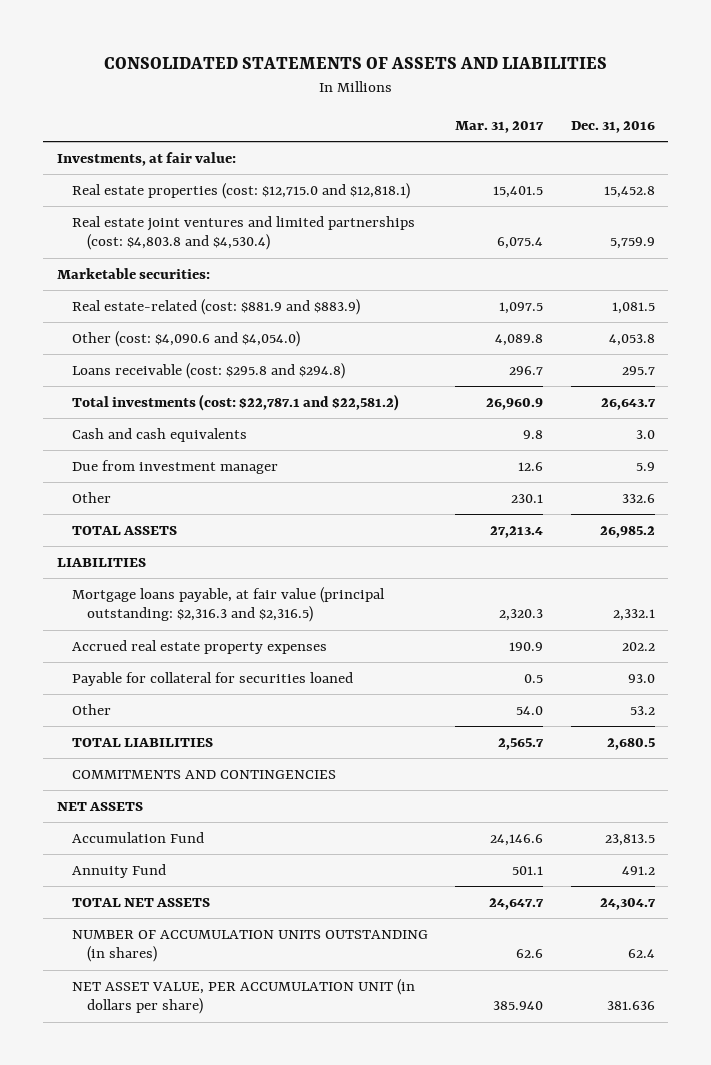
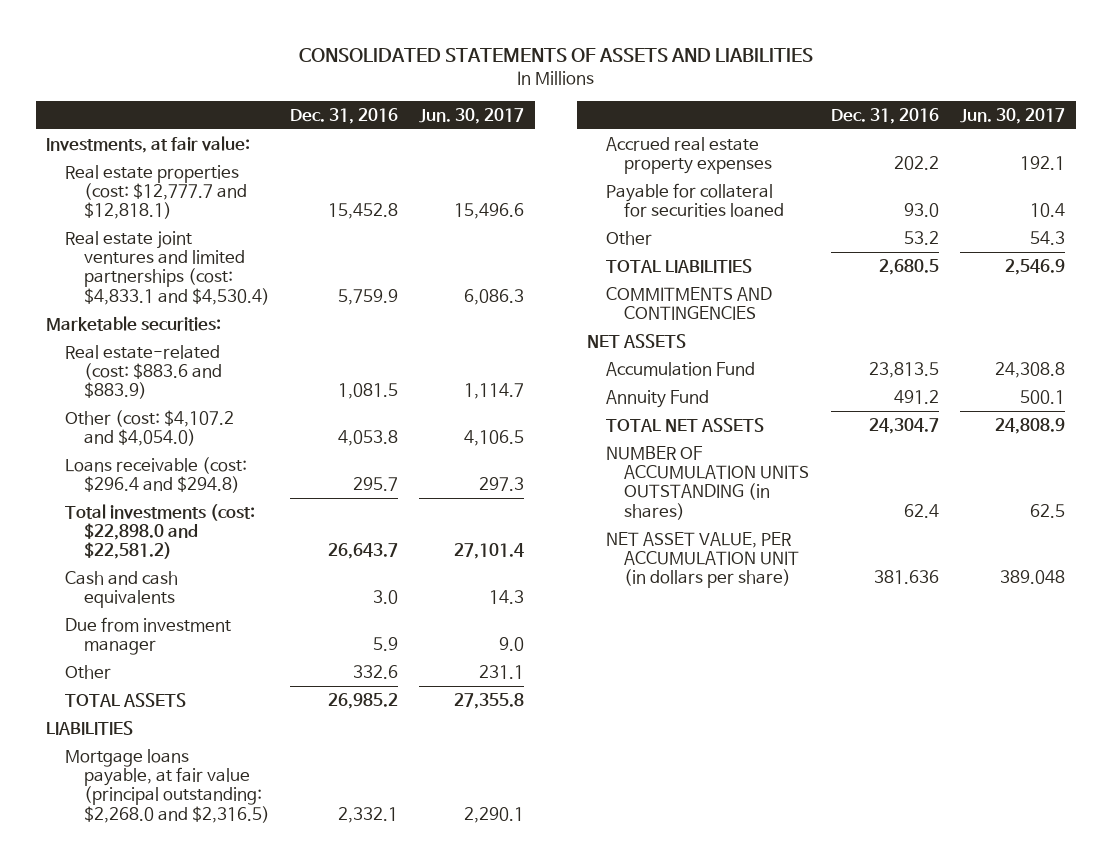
- | Mar. 31, 2017 | Dec. 31, 2016
+ | Dec. 31, 2016 | Jun. 30, 2017
- Real estate properties (cost: $12,715.0 and $12,818.1) | 15,401.5 | 15,452.8
- Real estate joint ventures and limited partnerships (cost: $4,803.8 and $4,530.4) | 6,075.4 | 5,759.9
+ Real estate properties (cost: $12,777.7 and $12,818.1) | 15,452.8 | 15,496.6
+ Real estate joint ventures and limited partnerships (cost: $4,833.1 and $4,530.4) | 5,759.9 | 6,086.3
- Real estate-related (cost: $881.9 and $883.9) | 1,097.5 | 1,081.5
- Other (cost: $4,090.6 and $4,054.0) | 4,089.8 | 4,053.8
- Loans receivable (cost: $295.8 and $294.8) | 296.7 | 295.7
- Total investments (cost: $22,787.1 and $22,581.2) | 26,960.9 | 26,643.7
+ Real estate-related (cost: $883.6 and $883.9) | 1,081.5 | 1,114.7
+ Other (cost: $4,107.2 and $4,054.0) | 4,053.8 | 4,106.5
+ Loans receivable (cost: $296.4 and $294.8) | 295.7 | 297.3
+ Total investments (cost: $22,898.0 and $22,581.2) | 26,643.7 | 27,101.4
- Mortgage loans payable, at fair value (principal outstanding: $2,316.3 and $2,316.5) | 2,320.3 | 2,332.1
+ Mortgage loans payable, at fair value (principal outstanding: $2,268.0 and $2,316.5) | 2,332.1 | 2,290.1

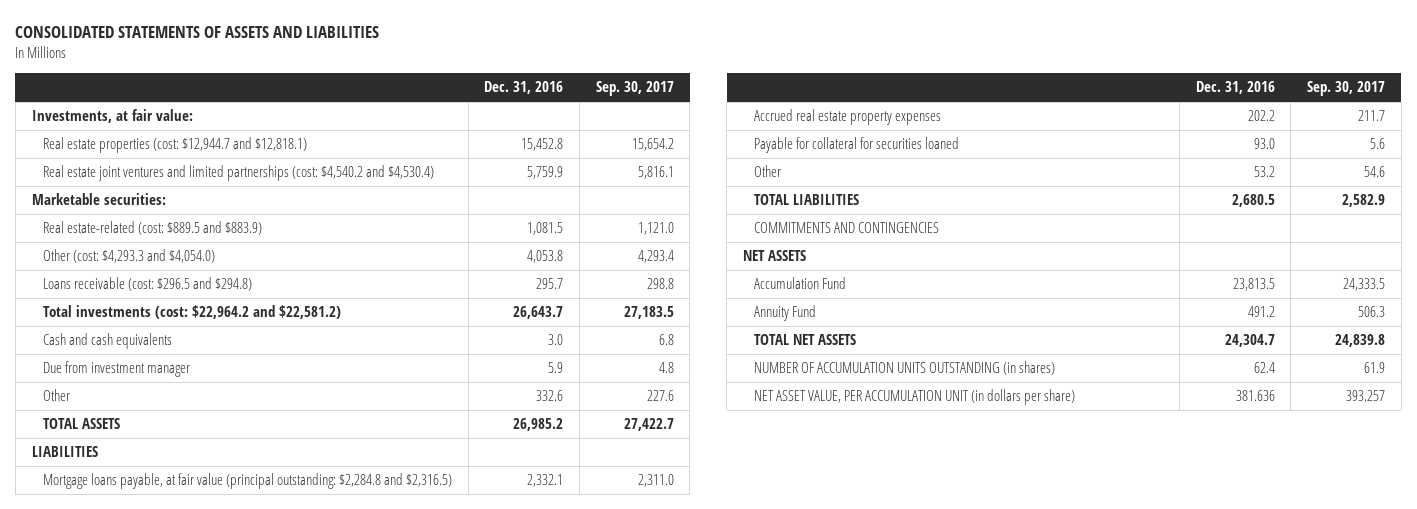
- | Dec. 31, 2016 | Jun. 30, 2017
+ | Dec. 31, 2016 | Sep. 30, 2017
- Real estate properties (cost: $12,777.7 and $12,818.1) | 15,452.8 | 15,496.6
- Real estate joint ventures and limited partnerships (cost: $4,833.1 and $4,530.4) | 5,759.9 | 6,086.3
+ Real estate properties (cost: $12,944.7 and $12,818.1) | 15,452.8 | 15,654.2
+ Real estate joint ventures and limited partnerships (cost: $4,540.2 and $4,530.4) | 5,759.9 | 5,816.1
- Real estate-related (cost: $883.6 and $883.9) | 1,081.5 | 1,114.7
- Other (cost: $4,107.2 and $4,054.0) | 4,053.8 | 4,106.5
- Loans receivable (cost: $296.4 and $294.8) | 295.7 | 297.3
- Total investments (cost: $22,898.0 and $22,581.2) | 26,643.7 | 27,101.4
+ Real estate-related (cost: $889.5 and $883.9) | 1,081.5 | 1,121.0
+ Other (cost: $4,293.3 and $4,054.0) | 4,053.8 | 4,293.4
+ Loans receivable (cost: $296.5 and $294.8) | 295.7 | 298.8
+ Total investments (cost: $22,964.2 and $22,581.2) | 26,643.7 | 27,183.5
- Mortgage loans payable, at fair value (principal outstanding: $2,268.0 and $2,316.5) | 2,332.1 | 2,290.1
+ Mortgage loans payable, at fair value (principal outstanding: $2,284.8 and $2,316.5) | 2,332.1 | 2,311.0

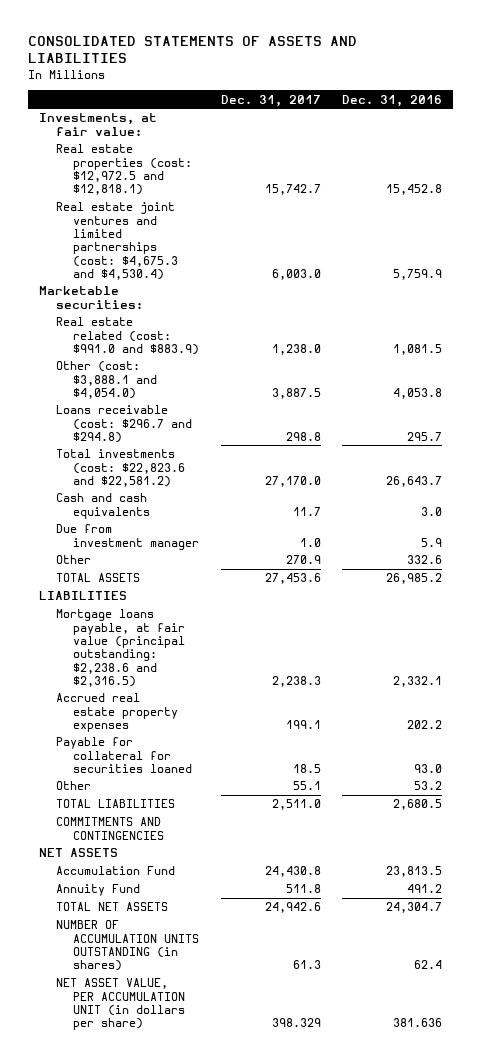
- | Dec. 31, 2016 | Sep. 30, 2017
+ | Dec. 31, 2017 | Dec. 31, 2016
- Real estate properties (cost: $12,944.7 and $12,818.1) | 15,452.8 | 15,654.2
- Real estate joint ventures and limited partnerships (cost: $4,540.2 and $4,530.4) | 5,759.9 | 5,816.1
+ Real estate properties (cost: $12,972.5 and $12,818.1) | 15,742.7 | 15,452.8
+ Real estate joint ventures and limited partnerships (cost: $4,675.3 and $4,530.4) | 6,003.0 | 5,759.9
- Real estate-related (cost: $889.5 and $883.9) | 1,081.5 | 1,121.0
- Other (cost: $4,293.3 and $4,054.0) | 4,053.8 | 4,293.4
- Loans receivable (cost: $296.5 and $294.8) | 295.7 | 298.8
- Total investments (cost: $22,964.2 and $22,581.2) | 26,643.7 | 27,183.5
+ Real estate related (cost: $991.0 and $883.9) | 1,238.0 | 1,081.5
+ Other (cost: $3,888.1 and $4,054.0) | 3,887.5 | 4,053.8
+ Loans receivable (cost: $296.7 and $294.8) | 298.8 | 295.7
+ Total investments (cost: $22,823.6 and $22,581.2) | 27,170.0 | 26,643.7
- Mortgage loans payable, at fair value (principal outstanding: $2,284.8 and $2,316.5) | 2,332.1 | 2,311.0
+ Mortgage loans payable, at fair value (principal outstanding: $2,238.6 and $2,316.5) | 2,238.3 | 2,332.1

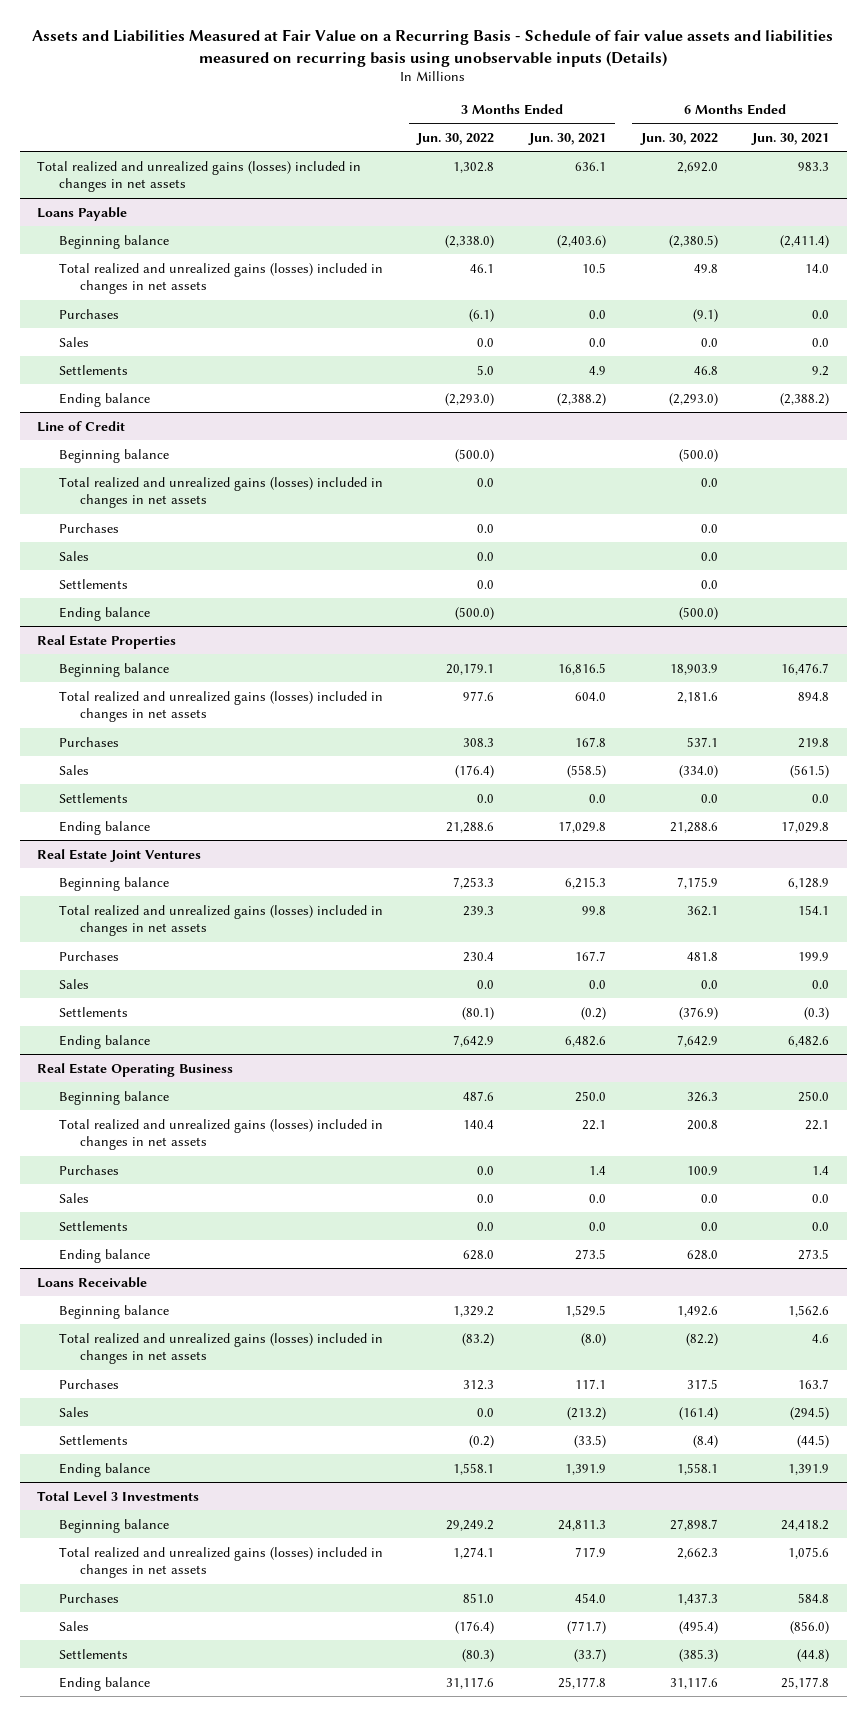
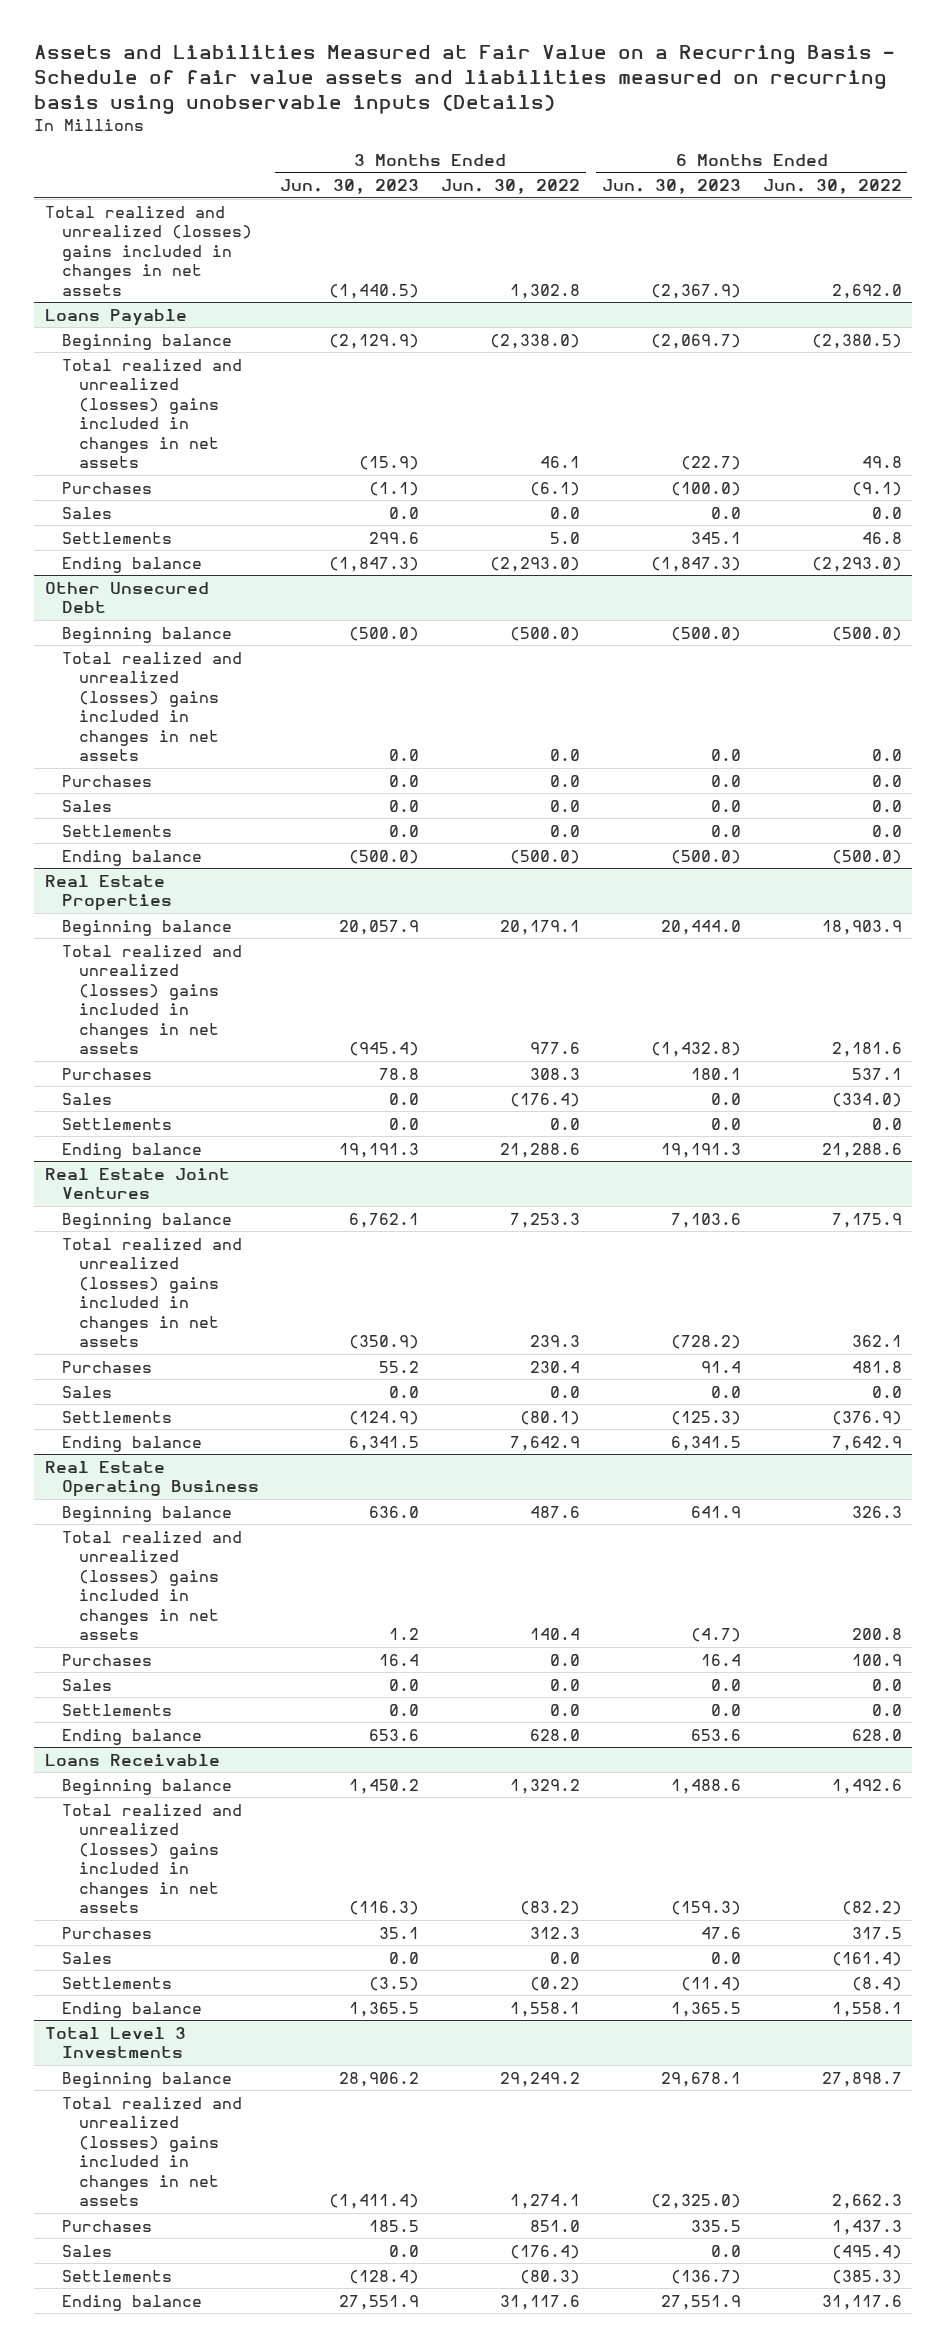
- | 3 Months Ended Jun. 30, 2022 | 3 Months Ended Jun. 30, 2021 | 6 Months Ended Jun. 30, 2022 | 6 Months Ended Jun. 30, 2021
+ | 3 Months Ended Jun. 30, 2023 | 3 Months Ended Jun. 30, 2022 | 6 Months Ended Jun. 30, 2023 | 6 Months Ended Jun. 30, 2022
- Total realized and unrealized gains (losses) included in changes in net assets | 1,302.8 | 636.1 | 2,692.0 | 983.3
+ Total realized and unrealized (losses) gains included in changes in net assets | (1,440.5) | 1,302.8 | (2,367.9) | 2,692.0
@ Loans Payable
- Total realized and unrealized gains (losses) included in changes in net assets | 46.1 | 10.5 | 49.8 | 14.0
+ Total realized and unrealized (losses) gains included in changes in net assets | (15.9) | 46.1 | (22.7) | 49.8
- Line of Credit
+ Other Unsecured Debt
- Total realized and unrealized gains (losses) included in changes in net assets | 0.0 | | 0.0 |
+ Total realized and unrealized (losses) gains included in changes in net assets | 0.0 | 0.0 | 0.0 | 0.0
@ Real Estate Properties
- Total realized and unrealized gains (losses) included in changes in net assets | 977.6 | 604.0 | 2,181.6 | 894.8
+ Total realized and unrealized (losses) gains included in changes in net assets | (945.4) | 977.6 | (1,432.8) | 2,181.6
@ Real Estate Joint Ventures
- Total realized and unrealized gains (losses) included in changes in net assets | 239.3 | 99.8 | 362.1 | 154.1
+ Total realized and unrealized (losses) gains included in changes in net assets | (350.9) | 239.3 | (728.2) | 362.1
@ Real Estate Operating Business
- Total realized and unrealized gains (losses) included in changes in net assets | 140.4 | 22.1 | 200.8 | 22.1
+ Total realized and unrealized (losses) gains included in changes in net assets | 1.2 | 140.4 | (4.7) | 200.8
@ Loans Receivable
- Total realized and unrealized gains (losses) included in changes in net assets | (83.2) | (8.0) | (82.2) | 4.6
+ Total realized and unrealized (losses) gains included in changes in net assets | (116.3) | (83.2) | (159.3) | (82.2)
@ Total Level 3 Investments
- Total realized and unrealized gains (losses) included in changes in net assets | 1,274.1 | 717.9 | 2,662.3 | 1,075.6
+ Total realized and unrealized (losses) gains included in changes in net assets | (1,411.4) | 1,274.1 | (2,325.0) | 2,662.3

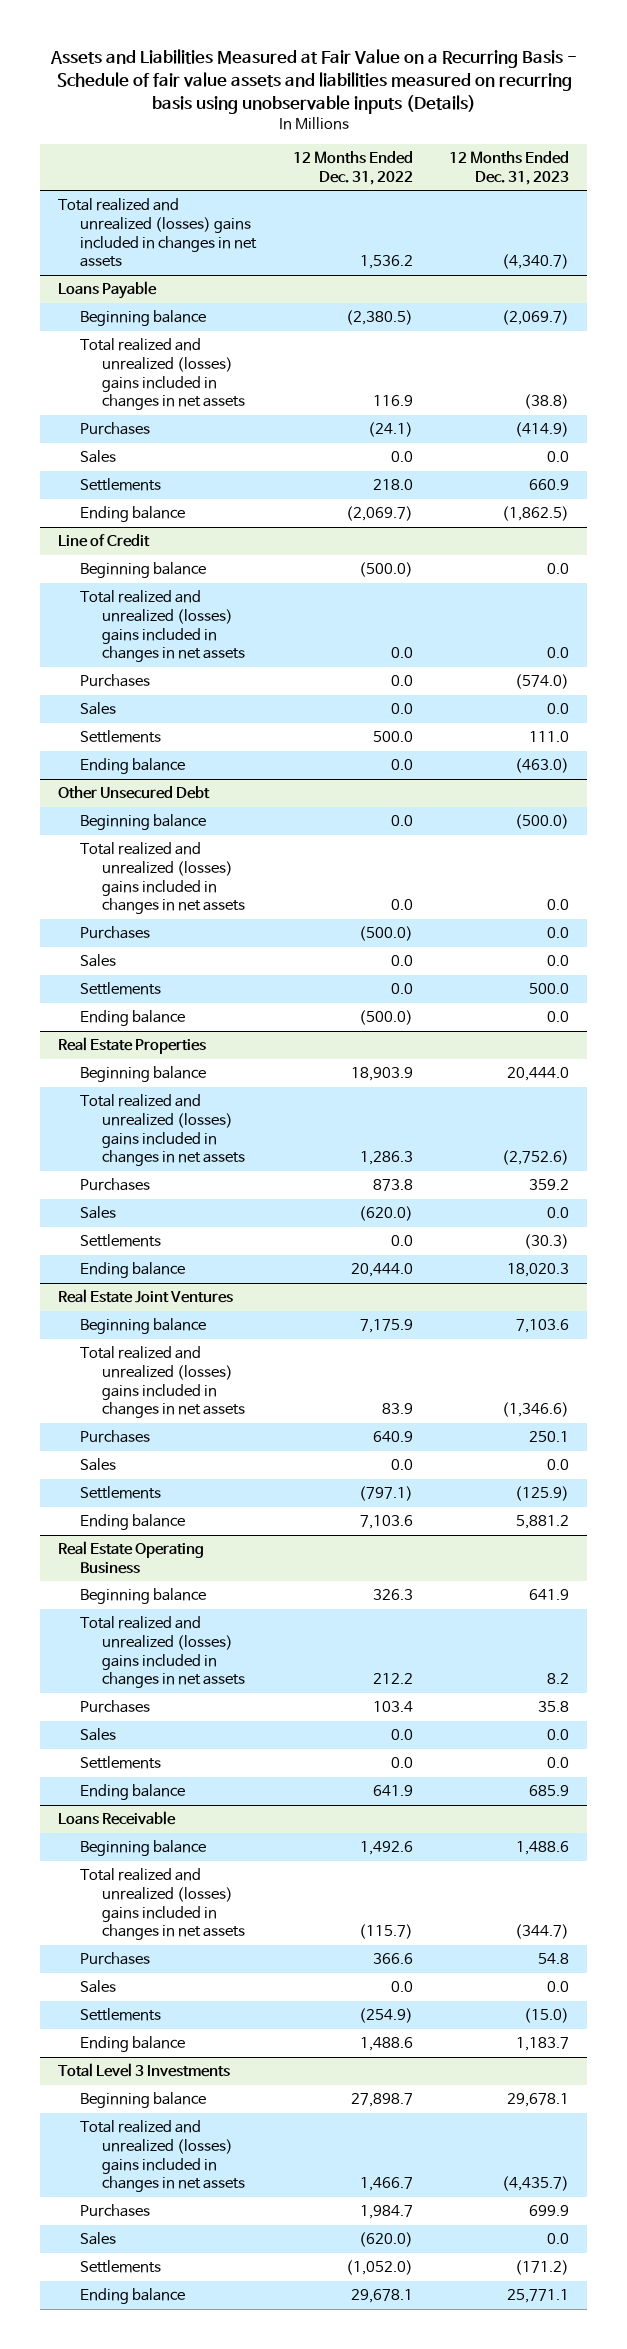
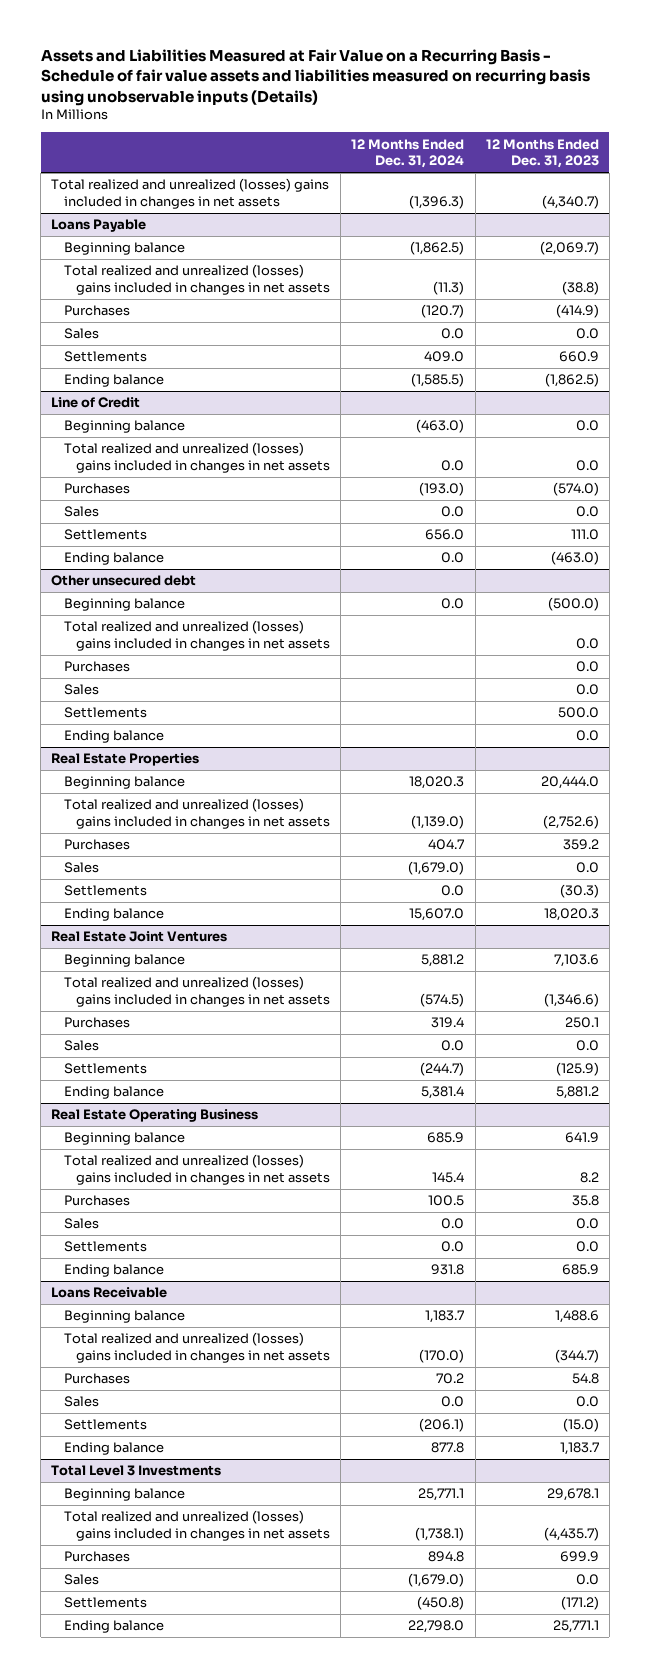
- | 12 Months Ended Dec. 31, 2022 | 12 Months Ended Dec. 31, 2023
+ | 12 Months Ended Dec. 31, 2024 | 12 Months Ended Dec. 31, 2023
- Other Unsecured Debt
+ Other unsecured debt

